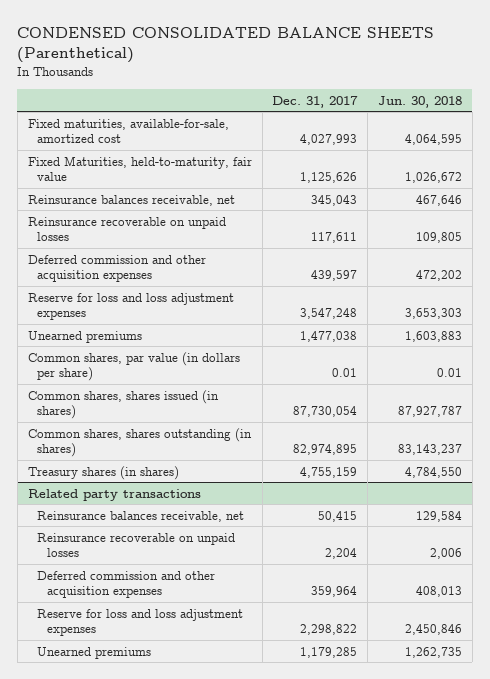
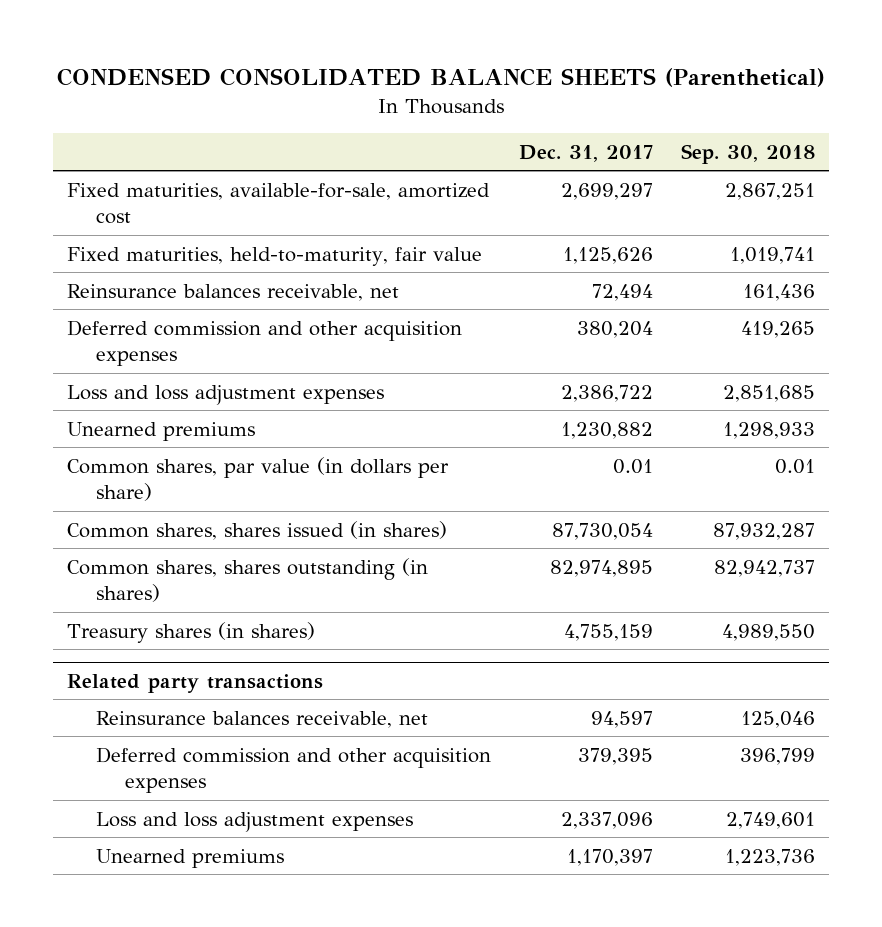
- | Dec. 31, 2017 | Jun. 30, 2018
+ | Dec. 31, 2017 | Sep. 30, 2018
- Fixed maturities, available-for-sale, amortized cost | 4,027,993 | 4,064,595
- Fixed Maturities, held-to-maturity, fair value | 1,125,626 | 1,026,672
- Reinsurance balances receivable, net | 345,043 | 467,646
- Reinsurance recoverable on unpaid losses | 117,611 | 109,805
- Deferred commission and other acquisition expenses | 439,597 | 472,202
- Reserve for loss and loss adjustment expenses | 3,547,248 | 3,653,303
- Unearned premiums | 1,477,038 | 1,603,883
+ Fixed maturities, available-for-sale, amortized cost | 2,699,297 | 2,867,251
+ Fixed maturities, held-to-maturity, fair value | 1,125,626 | 1,019,741
+ Reinsurance balances receivable, net | 72,494 | 161,436
+ Deferred commission and other acquisition expenses | 380,204 | 419,265
+ Loss and loss adjustment expenses | 2,386,722 | 2,851,685
+ Unearned premiums | 1,230,882 | 1,298,933
@ Related party transactions
- Reinsurance balances receivable, net | 50,415 | 129,584
- Reinsurance recoverable on unpaid losses | 2,204 | 2,006
- Deferred commission and other acquisition expenses | 359,964 | 408,013
- Reserve for loss and loss adjustment expenses | 2,298,822 | 2,450,846
- Unearned premiums | 1,179,285 | 1,262,735
+ Reinsurance balances receivable, net | 94,597 | 125,046
+ Deferred commission and other acquisition expenses | 379,395 | 396,799
+ Loss and loss adjustment expenses | 2,337,096 | 2,749,601
+ Unearned premiums | 1,170,397 | 1,223,736

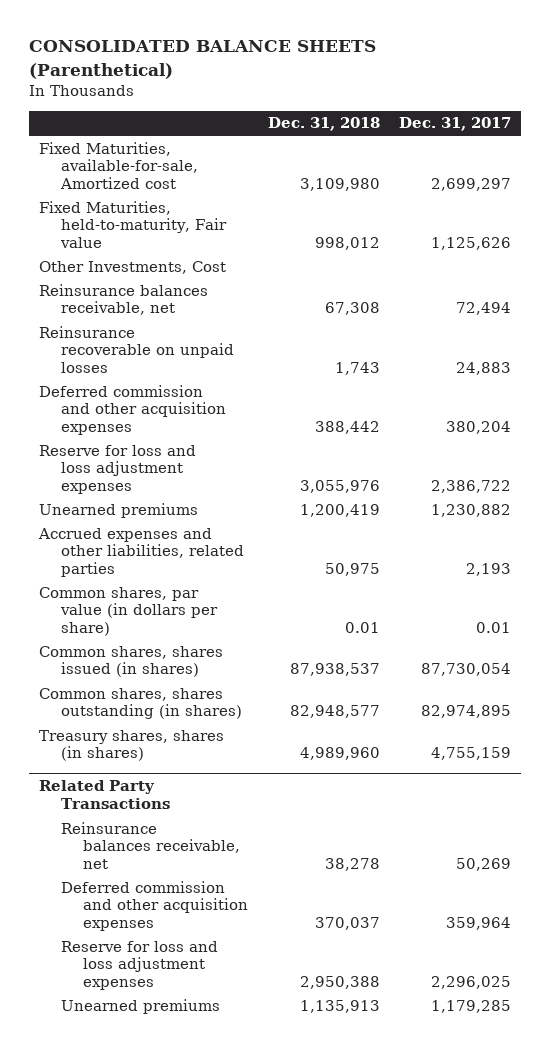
- CONDENSED CONSOLIDATED BALANCE SHEETS (Parenthetical)
+ CONSOLIDATED BALANCE SHEETS (Parenthetical)
- | Dec. 31, 2017 | Sep. 30, 2018
+ | Dec. 31, 2018 | Dec. 31, 2017
- Fixed maturities, available-for-sale, amortized cost | 2,699,297 | 2,867,251
- Fixed maturities, held-to-maturity, fair value | 1,125,626 | 1,019,741
+ Fixed Maturities, available-for-sale, Amortized cost | 3,109,980 | 2,699,297
+ Fixed Maturities, held-to-maturity, Fair value | 998,012 | 1,125,626
+ Other Investments, Cost
+ Reinsurance recoverable on unpaid losses | 1,743 | 24,883
- Loss and loss adjustment expenses | 2,386,722 | 2,851,685
+ Reserve for loss and loss adjustment expenses | 3,055,976 | 2,386,722
+ Accrued expenses and other liabilities, related parties | 50,975 | 2,193
- Treasury shares (in shares) | 4,755,159 | 4,989,550
- Related party transactions
- Reinsurance balances receivable, net | 94,597 | 125,046
- Deferred commission and other acquisition expenses | 379,395 | 396,799
- Loss and loss adjustment expenses | 2,337,096 | 2,749,601
- Unearned premiums | 1,170,397 | 1,223,736
+ Treasury shares, shares (in shares) | 4,989,960 | 4,755,159
+ Related Party Transactions
+ Reinsurance balances receivable, net | 38,278 | 50,269
+ Deferred commission and other acquisition expenses | 370,037 | 359,964
+ Reserve for loss and loss adjustment expenses | 2,950,388 | 2,296,025
+ Unearned premiums | 1,135,913 | 1,179,285

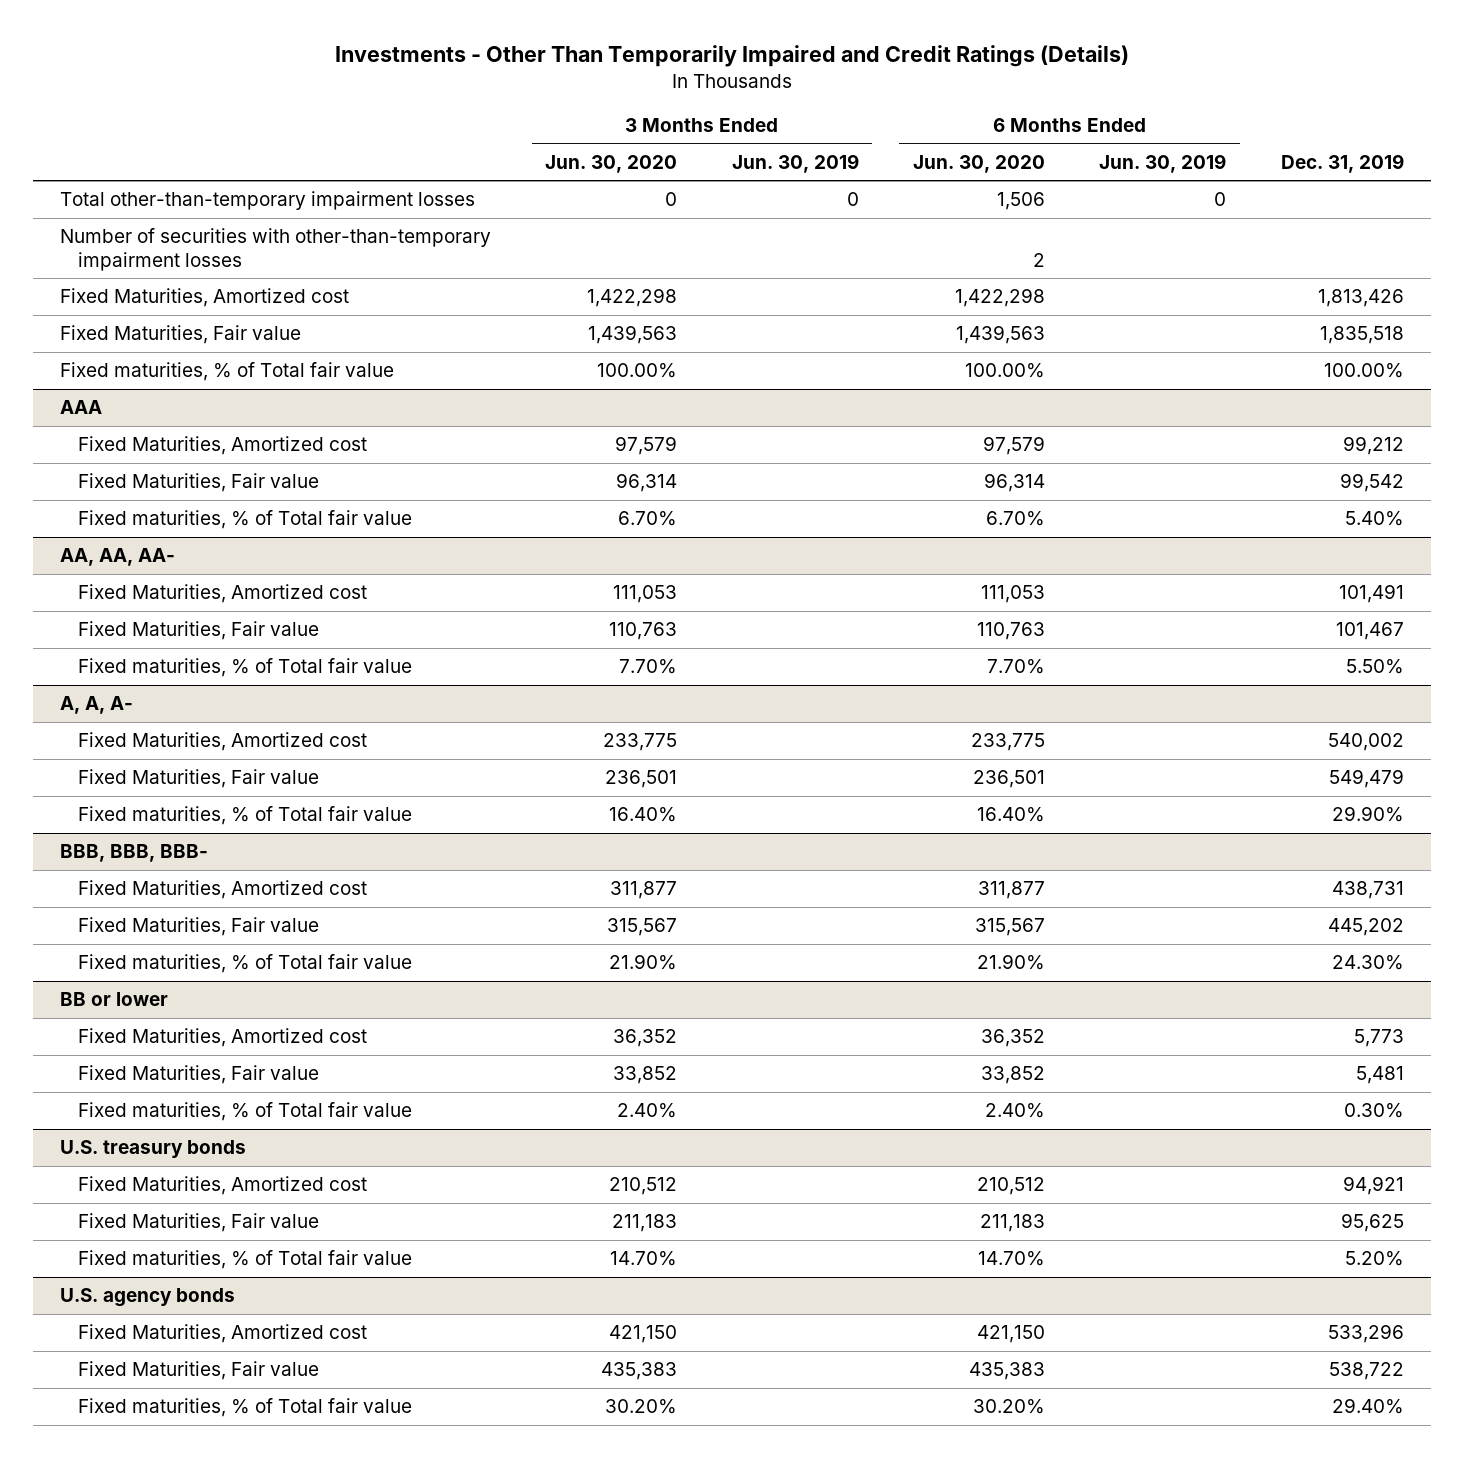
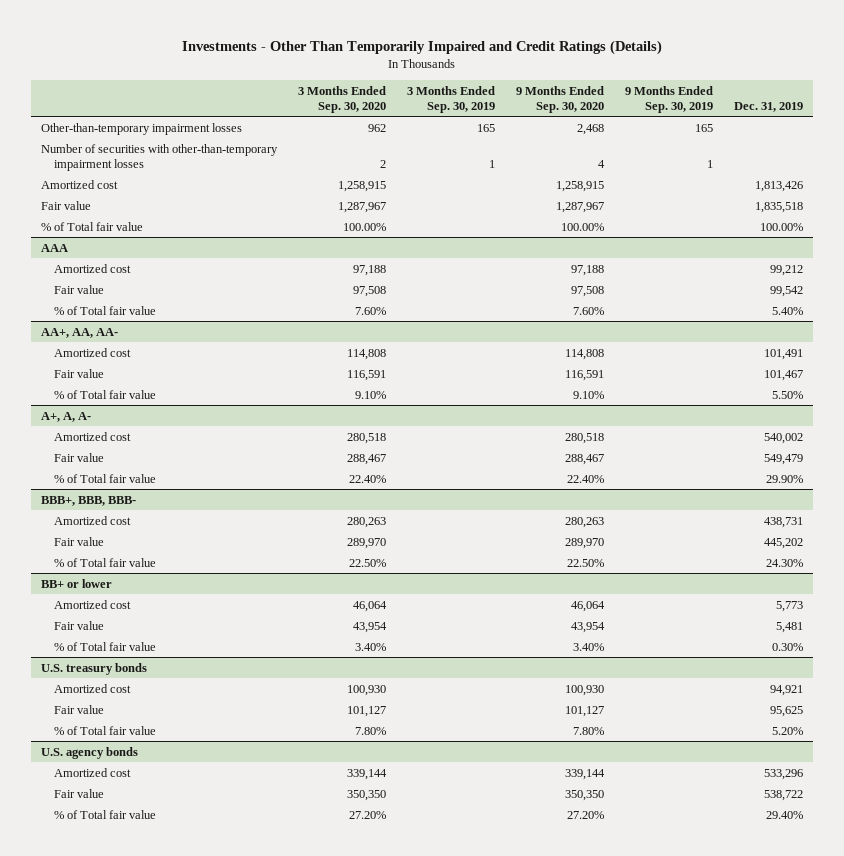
- | 3 Months Ended Jun. 30, 2020 | 3 Months Ended Jun. 30, 2019 | 6 Months Ended Jun. 30, 2020 | 6 Months Ended Jun. 30, 2019 | Dec. 31, 2019
+ | 3 Months Ended Sep. 30, 2020 | 3 Months Ended Sep. 30, 2019 | 9 Months Ended Sep. 30, 2020 | 9 Months Ended Sep. 30, 2019 | Dec. 31, 2019
- Total other-than-temporary impairment losses | 0 | 0 | 1,506 | 0 |
+ Other-than-temporary impairment losses | 962 | 165 | 2,468 | 165 |
- Fixed Maturities, Amortized cost | 1,422,298 | | 1,422,298 | | 1,813,426
- Fixed Maturities, Fair value | 1,439,563 | | 1,439,563 | | 1,835,518
- Fixed maturities, % of Total fair value | 100.00% | | 100.00% | | 100.00%
+ Amortized cost | 1,258,915 | | 1,258,915 | | 1,813,426
+ Fair value | 1,287,967 | | 1,287,967 | | 1,835,518
+ % of Total fair value | 100.00% | | 100.00% | | 100.00%
@ AAA
- Fixed Maturities, Amortized cost | 97,579 | | 97,579 | | 99,212
- Fixed Maturities, Fair value | 96,314 | | 96,314 | | 99,542
- Fixed maturities, % of Total fair value | 6.70% | | 6.70% | | 5.40%
- AA, AA, AA-
- Fixed Maturities, Amortized cost | 111,053 | | 111,053 | | 101,491
- Fixed Maturities, Fair value | 110,763 | | 110,763 | | 101,467
- Fixed maturities, % of Total fair value | 7.70% | | 7.70% | | 5.50%
- A, A, A-
- Fixed Maturities, Amortized cost | 233,775 | | 233,775 | | 540,002
- Fixed Maturities, Fair value | 236,501 | | 236,501 | | 549,479
- Fixed maturities, % of Total fair value | 16.40% | | 16.40% | | 29.90%
- BBB, BBB, BBB-
- Fixed Maturities, Amortized cost | 311,877 | | 311,877 | | 438,731
- Fixed Maturities, Fair value | 315,567 | | 315,567 | | 445,202
- Fixed maturities, % of Total fair value | 21.90% | | 21.90% | | 24.30%
- BB or lower
- Fixed Maturities, Amortized cost | 36,352 | | 36,352 | | 5,773
- Fixed Maturities, Fair value | 33,852 | | 33,852 | | 5,481
- Fixed maturities, % of Total fair value | 2.40% | | 2.40% | | 0.30%
@ AAA
+ Amortized cost | 97,188 | | 97,188 | | 99,212
+ Fair value | 97,508 | | 97,508 | | 99,542
+ % of Total fair value | 7.60% | | 7.60% | | 5.40%
+ AA+, AA, AA-
+ Amortized cost | 114,808 | | 114,808 | | 101,491
+ Fair value | 116,591 | | 116,591 | | 101,467
+ % of Total fair value | 9.10% | | 9.10% | | 5.50%
+ A+, A, A-
+ Amortized cost | 280,518 | | 280,518 | | 540,002
+ Fair value | 288,467 | | 288,467 | | 549,479
+ % of Total fair value | 22.40% | | 22.40% | | 29.90%
+ BBB+, BBB, BBB-
+ Amortized cost | 280,263 | | 280,263 | | 438,731
+ Fair value | 289,970 | | 289,970 | | 445,202
+ % of Total fair value | 22.50% | | 22.50% | | 24.30%
+ BB+ or lower
+ Amortized cost | 46,064 | | 46,064 | | 5,773
+ Fair value | 43,954 | | 43,954 | | 5,481
+ % of Total fair value | 3.40% | | 3.40% | | 0.30%
@ U.S. treasury bonds
- Fixed Maturities, Amortized cost | 210,512 | | 210,512 | | 94,921
- Fixed Maturities, Fair value | 211,183 | | 211,183 | | 95,625
- Fixed maturities, % of Total fair value | 14.70% | | 14.70% | | 5.20%
+ Amortized cost | 100,930 | | 100,930 | | 94,921
+ Fair value | 101,127 | | 101,127 | | 95,625
+ % of Total fair value | 7.80% | | 7.80% | | 5.20%
@ U.S. agency bonds
- Fixed Maturities, Amortized cost | 421,150 | | 421,150 | | 533,296
- Fixed Maturities, Fair value | 435,383 | | 435,383 | | 538,722
- Fixed maturities, % of Total fair value | 30.20% | | 30.20% | | 29.40%
+ Amortized cost | 339,144 | | 339,144 | | 533,296
+ Fair value | 350,350 | | 350,350 | | 538,722
+ % of Total fair value | 27.20% | | 27.20% | | 29.40%

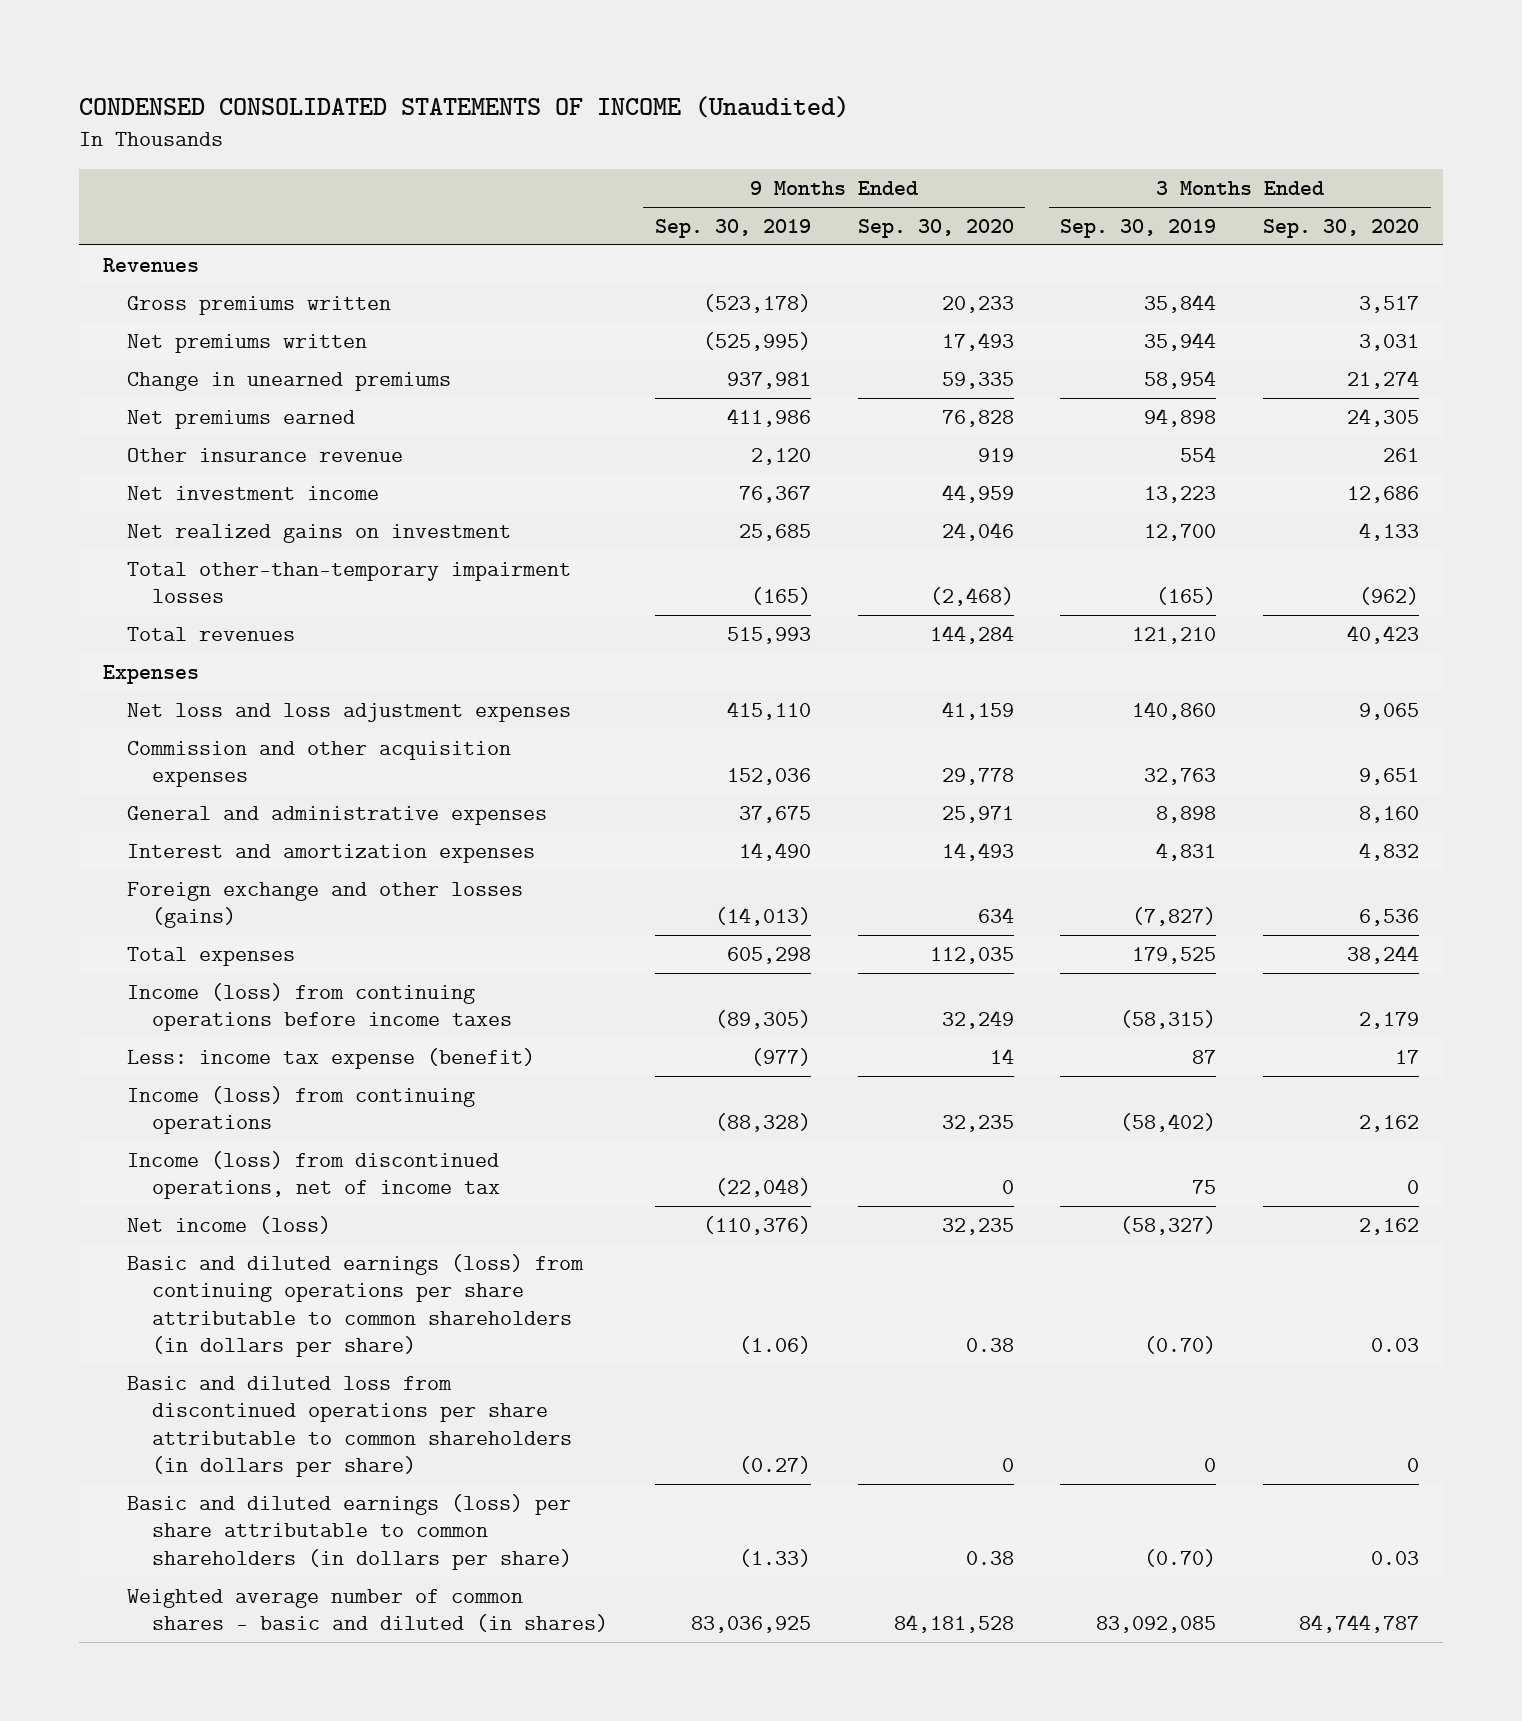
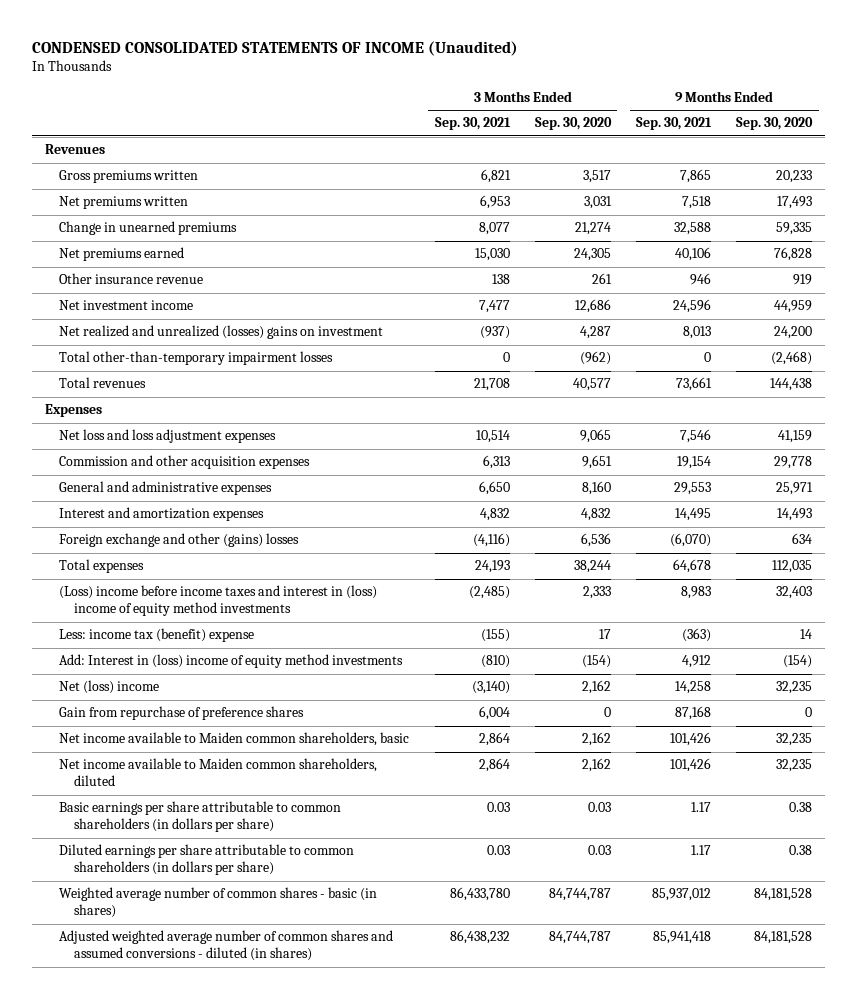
- | 9 Months Ended Sep. 30, 2019 | 9 Months Ended Sep. 30, 2020 | 3 Months Ended Sep. 30, 2019 | 3 Months Ended Sep. 30, 2020
+ | 3 Months Ended Sep. 30, 2021 | 3 Months Ended Sep. 30, 2020 | 9 Months Ended Sep. 30, 2021 | 9 Months Ended Sep. 30, 2020
- Net realized gains on investment | 25,685 | 24,046 | 12,700 | 4,133
+ Net realized and unrealized (losses) gains on investment | (937) | 4,287 | 8,013 | 24,200
- Total revenues | 515,993 | 144,284 | 121,210 | 40,423
+ Total revenues | 21,708 | 40,577 | 73,661 | 144,438
- Foreign exchange and other losses (gains) | (14,013) | 634 | (7,827) | 6,536
+ Foreign exchange and other (gains) losses | (4,116) | 6,536 | (6,070) | 634
- Income (loss) from continuing operations before income taxes | (89,305) | 32,249 | (58,315) | 2,179
- Less: income tax expense (benefit) | (977) | 14 | 87 | 17
- Income (loss) from continuing operations | (88,328) | 32,235 | (58,402) | 2,162
- Income (loss) from discontinued operations, net of income tax | (22,048) | 0 | 75 | 0
- Net income (loss) | (110,376) | 32,235 | (58,327) | 2,162
- Basic and diluted earnings (loss) from continuing operations per share attributable to common shareholders (in dollars per share) | (1.06) | 0.38 | (0.70) | 0.03
- Basic and diluted loss from discontinued operations per share attributable to common shareholders (in dollars per share) | (0.27) | 0 | 0 | 0
- Basic and diluted earnings (loss) per share attributable to common shareholders (in dollars per share) | (1.33) | 0.38 | (0.70) | 0.03
- Weighted average number of common shares - basic and diluted (in shares) | 83,036,925 | 84,181,528 | 83,092,085 | 84,744,787
+ (Loss) income before income taxes and interest in (loss) income of equity method investments | (2,485) | 2,333 | 8,983 | 32,403
+ Less: income tax (benefit) expense | (155) | 17 | (363) | 14
+ Add: Interest in (loss) income of equity method investments | (810) | (154) | 4,912 | (154)
+ Net (loss) income | (3,140) | 2,162 | 14,258 | 32,235
+ Gain from repurchase of preference shares | 6,004 | 0 | 87,168 | 0
+ Net income available to Maiden common shareholders, basic | 2,864 | 2,162 | 101,426 | 32,235
+ Net income available to Maiden common shareholders, diluted | 2,864 | 2,162 | 101,426 | 32,235
+ Basic earnings per share attributable to common shareholders (in dollars per share) | 0.03 | 0.03 | 1.17 | 0.38
+ Diluted earnings per share attributable to common shareholders (in dollars per share) | 0.03 | 0.03 | 1.17 | 0.38
+ Weighted average number of common shares - basic (in shares) | 86,433,780 | 84,744,787 | 85,937,012 | 84,181,528
+ Adjusted weighted average number of common shares and assumed conversions - diluted (in shares) | 86,438,232 | 84,744,787 | 85,941,418 | 84,181,528

